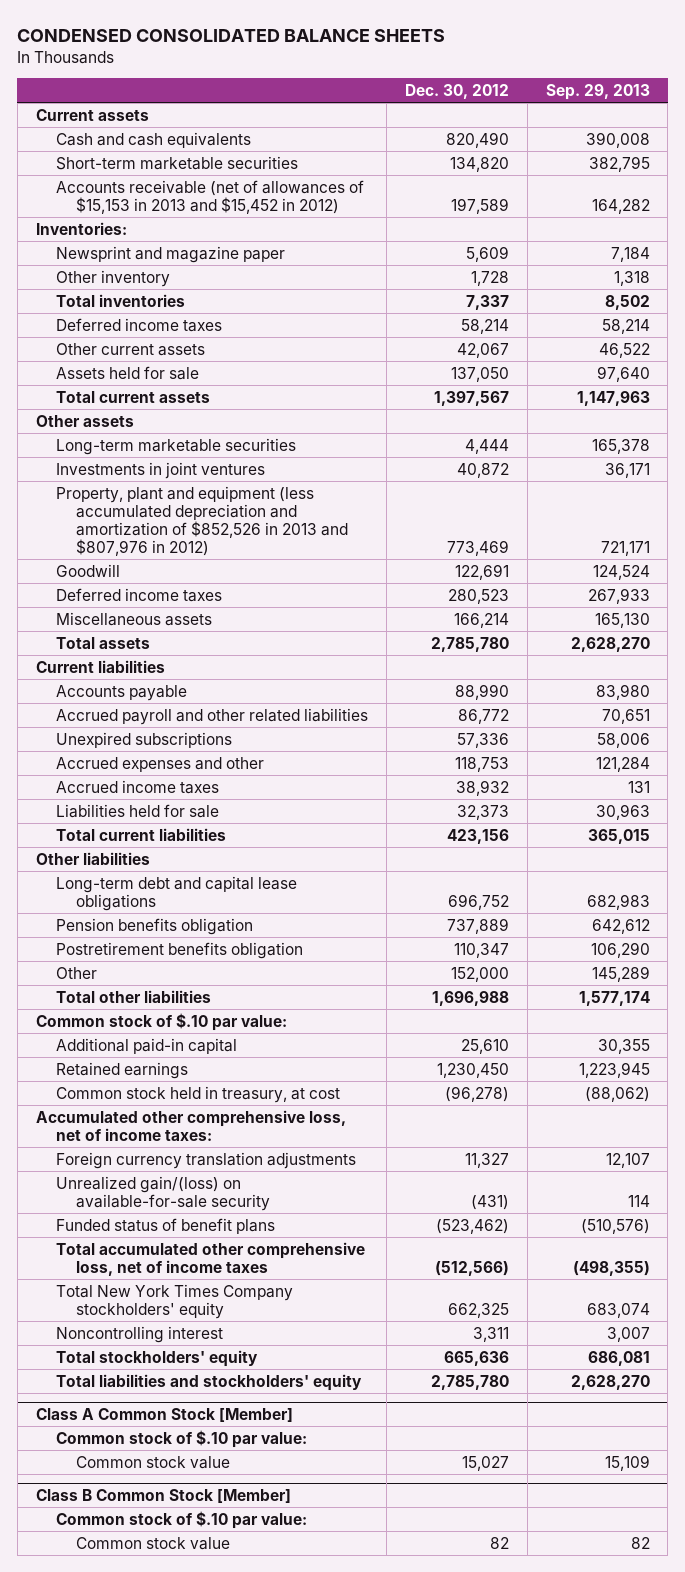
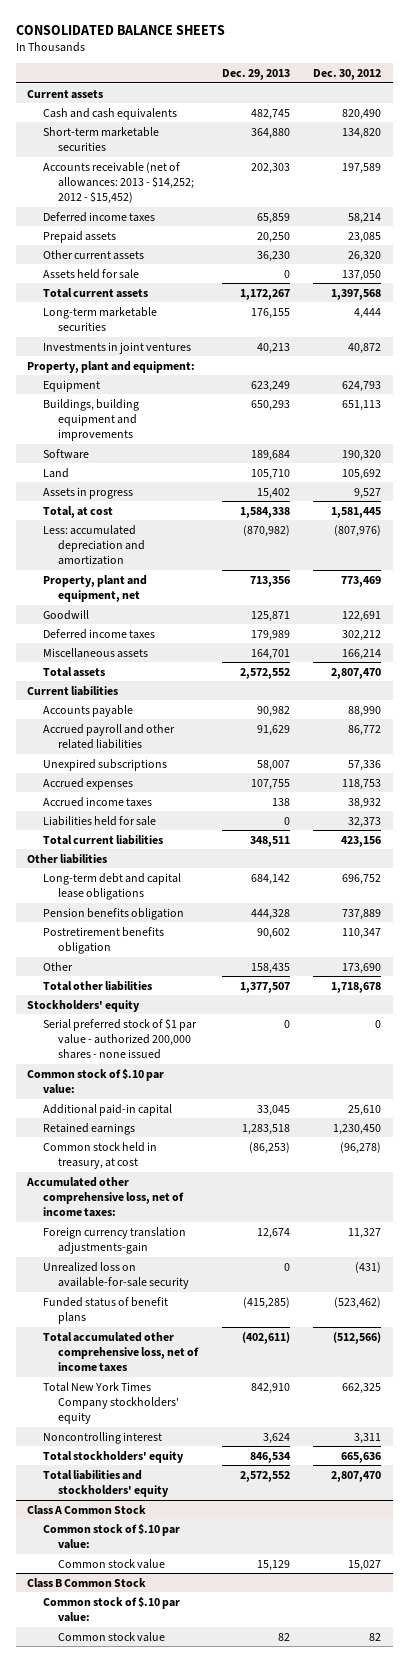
- CONDENSED CONSOLIDATED BALANCE SHEETS
+ CONSOLIDATED BALANCE SHEETS
- | Dec. 30, 2012 | Sep. 29, 2013
+ | Dec. 29, 2013 | Dec. 30, 2012
- Accounts receivable (net of allowances of $15,153 in 2013 and $15,452 in 2012) | 197,589 | 164,282
- Inventories:
- Newsprint and magazine paper | 5,609 | 7,184
- Other inventory | 1,728 | 1,318
- Total inventories | 7,337 | 8,502
+ Accounts receivable (net of allowances: 2013 - $14,252; 2012 - $15,452) | 202,303 | 197,589
- Other current assets | 42,067 | 46,522
+ Prepaid assets | 20,250 | 23,085
+ Other current assets | 36,230 | 26,320
- Total current assets | 1,397,567 | 1,147,963
- Other assets
+ Total current assets | 1,172,267 | 1,397,568
- Property, plant and equipment (less accumulated depreciation and amortization of $852,526 in 2013 and $807,976 in 2012) | 773,469 | 721,171
+ Property, plant and equipment:
+ Equipment | 623,249 | 624,793
+ Buildings, building equipment and improvements | 650,293 | 651,113
+ Software | 189,684 | 190,320
+ Land | 105,710 | 105,692
+ Assets in progress | 15,402 | 9,527
+ Total, at cost | 1,584,338 | 1,581,445
+ Less: accumulated depreciation and amortization | (870,982) | (807,976)
+ Property, plant and equipment, net | 713,356 | 773,469
- Deferred income taxes | 280,523 | 267,933
+ Deferred income taxes | 179,989 | 302,212
- Total assets | 2,785,780 | 2,628,270
+ Total assets | 2,572,552 | 2,807,470
- Accrued expenses and other | 118,753 | 121,284
+ Accrued expenses | 107,755 | 118,753
- Other | 152,000 | 145,289
- Total other liabilities | 1,696,988 | 1,577,174
+ Other | 158,435 | 173,690
+ Total other liabilities | 1,377,507 | 1,718,678
+ Stockholders' equity
+ Serial preferred stock of $1 par value - authorized 200,000 shares - none issued | 0 | 0
- Foreign currency translation adjustments | 11,327 | 12,107
- Unrealized gain/(loss) on available-for-sale security | (431) | 114
+ Foreign currency translation adjustments-gain | 12,674 | 11,327
+ Unrealized loss on available-for-sale security | 0 | (431)
- Total liabilities and stockholders' equity | 2,785,780 | 2,628,270
- Class A Common Stock [Member]
+ Total liabilities and stockholders' equity | 2,572,552 | 2,807,470
+ Class A Common Stock
- Class B Common Stock [Member]
+ Class B Common Stock

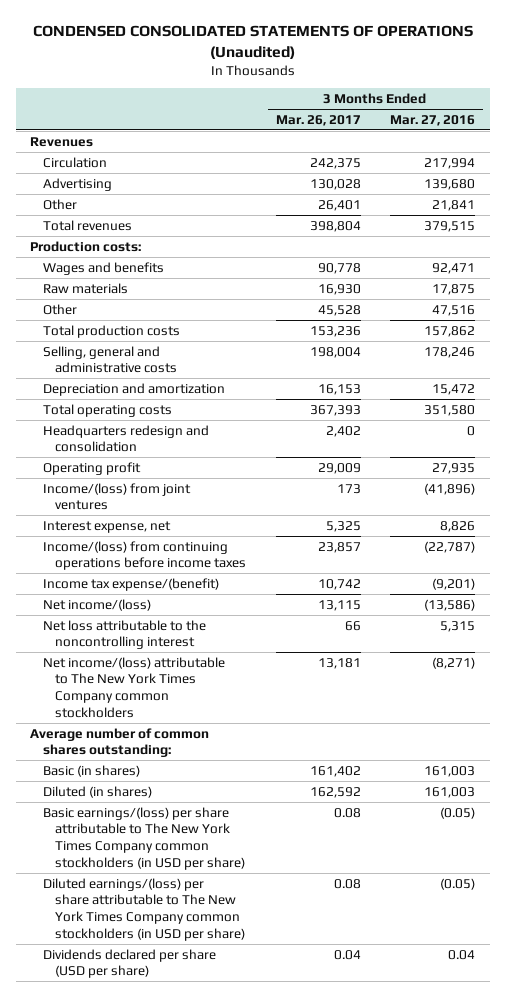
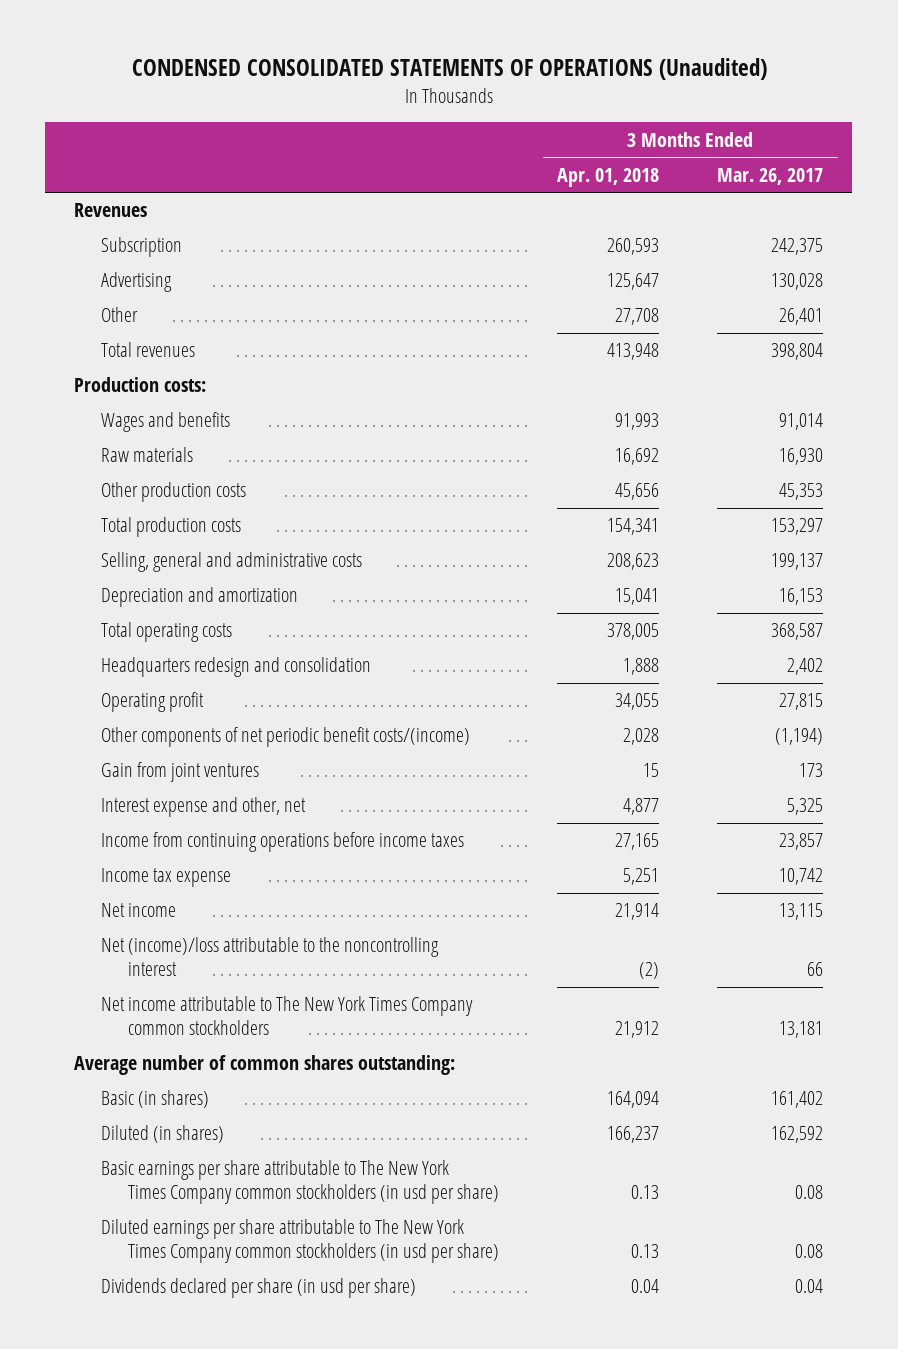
- | 3 Months Ended Mar. 26, 2017 | 3 Months Ended Mar. 27, 2016
+ | 3 Months Ended Apr. 01, 2018 | 3 Months Ended Mar. 26, 2017
- Circulation | 242,375 | 217,994
+ Subscription | 260,593 | 242,375
- Wages and benefits | 90,778 | 92,471
+ Wages and benefits | 91,993 | 91,014
- Other | 45,528 | 47,516
- Total production costs | 153,236 | 157,862
- Selling, general and administrative costs | 198,004 | 178,246
+ Other production costs | 45,656 | 45,353
+ Total production costs | 154,341 | 153,297
+ Selling, general and administrative costs | 208,623 | 199,137
- Total operating costs | 367,393 | 351,580
+ Total operating costs | 378,005 | 368,587
- Operating profit | 29,009 | 27,935
- Income/(loss) from joint ventures | 173 | (41,896)
- Interest expense, net | 5,325 | 8,826
- Income/(loss) from continuing operations before income taxes | 23,857 | (22,787)
- Income tax expense/(benefit) | 10,742 | (9,201)
- Net income/(loss) | 13,115 | (13,586)
- Net loss attributable to the noncontrolling interest | 66 | 5,315
- Net income/(loss) attributable to The New York Times Company common stockholders | 13,181 | (8,271)
+ Operating profit | 34,055 | 27,815
+ Other components of net periodic benefit costs/(income) | 2,028 | (1,194)
+ Gain from joint ventures | 15 | 173
+ Interest expense and other, net | 4,877 | 5,325
+ Income from continuing operations before income taxes | 27,165 | 23,857
+ Income tax expense | 5,251 | 10,742
+ Net income | 21,914 | 13,115
+ Net (income)/loss attributable to the noncontrolling interest | (2) | 66
+ Net income attributable to The New York Times Company common stockholders | 21,912 | 13,181
- Basic earnings/(loss) per share attributable to The New York Times Company common stockholders (in USD per share) | 0.08 | (0.05)
- Diluted earnings/(loss) per share attributable to The New York Times Company common stockholders (in USD per share) | 0.08 | (0.05)
- Dividends declared per share (USD per share) | 0.04 | 0.04
+ Basic earnings per share attributable to The New York Times Company common stockholders (in usd per share) | 0.13 | 0.08
+ Diluted earnings per share attributable to The New York Times Company common stockholders (in usd per share) | 0.13 | 0.08
+ Dividends declared per share (in usd per share) | 0.04 | 0.04

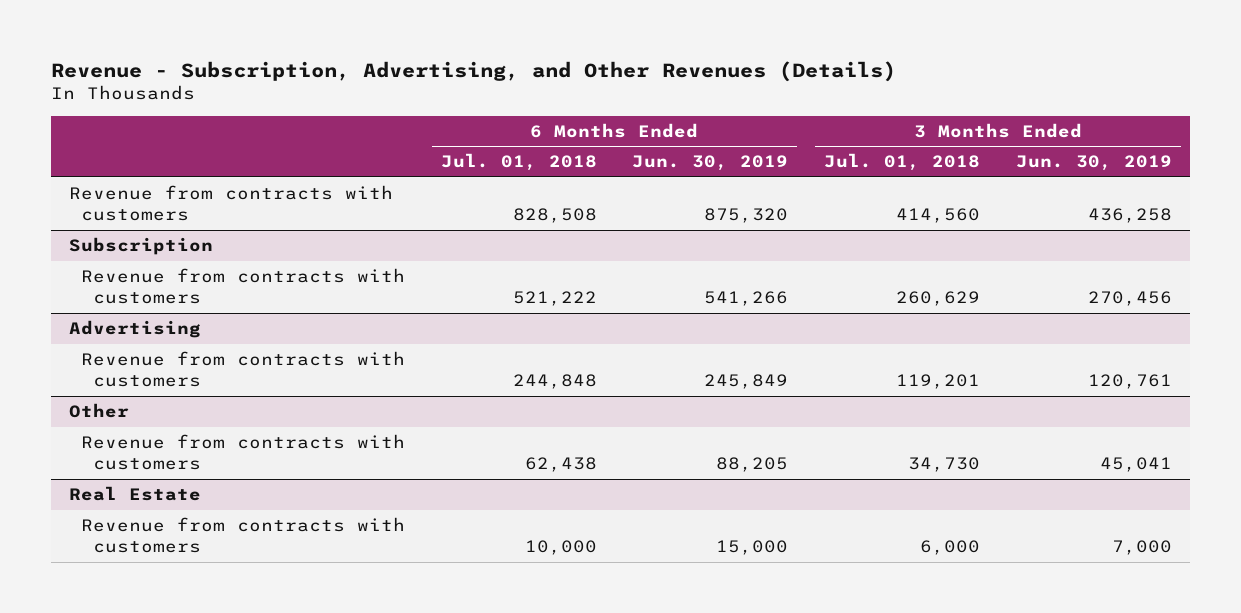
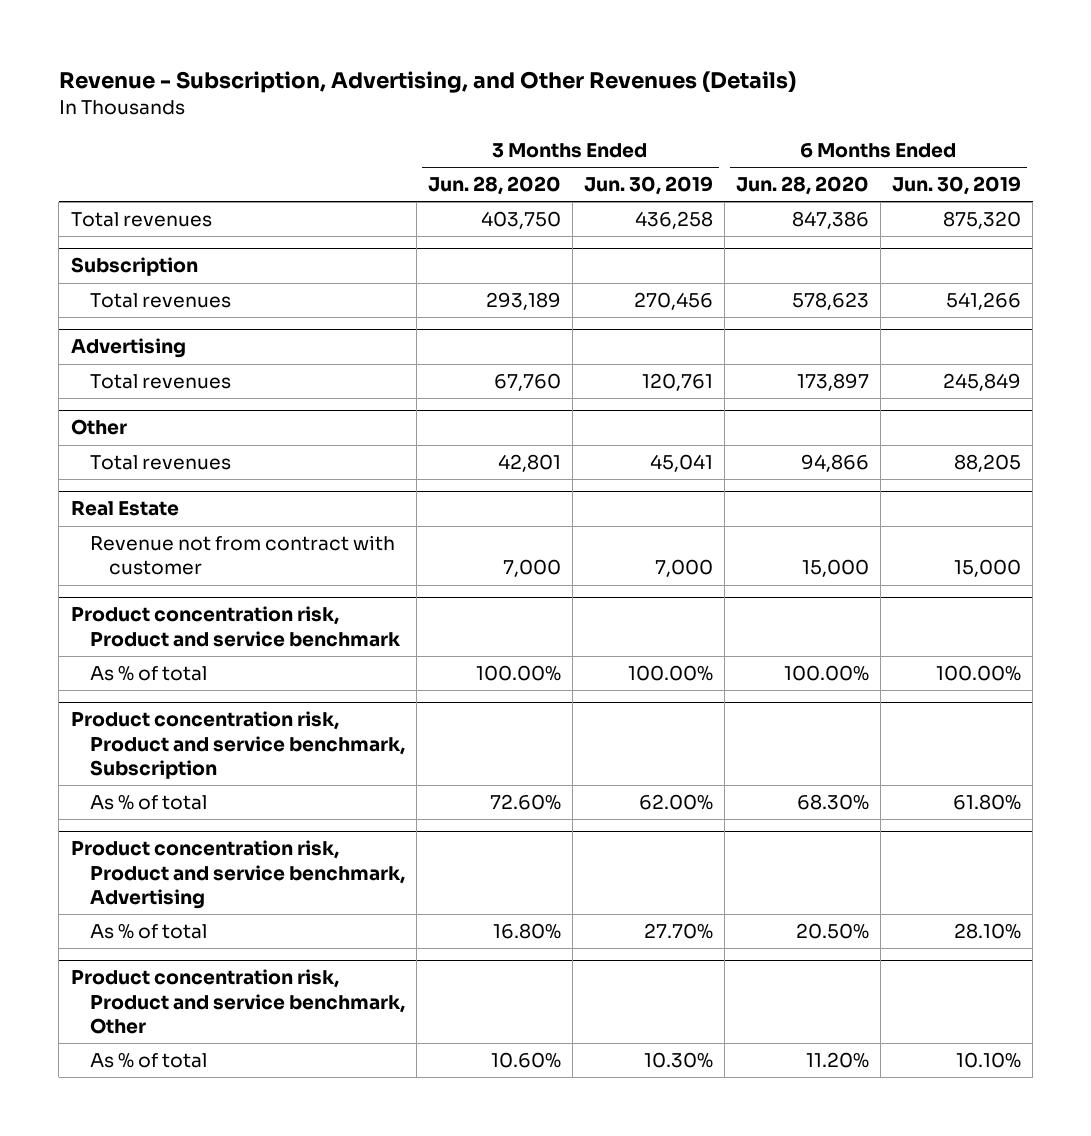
- | 6 Months Ended Jul. 01, 2018 | 6 Months Ended Jun. 30, 2019 | 3 Months Ended Jul. 01, 2018 | 3 Months Ended Jun. 30, 2019
+ | 3 Months Ended Jun. 28, 2020 | 3 Months Ended Jun. 30, 2019 | 6 Months Ended Jun. 28, 2020 | 6 Months Ended Jun. 30, 2019
- Revenue from contracts with customers | 828,508 | 875,320 | 414,560 | 436,258
+ Total revenues | 403,750 | 436,258 | 847,386 | 875,320
@ Subscription
- Revenue from contracts with customers | 521,222 | 541,266 | 260,629 | 270,456
+ Total revenues | 293,189 | 270,456 | 578,623 | 541,266
@ Advertising
- Revenue from contracts with customers | 244,848 | 245,849 | 119,201 | 120,761
+ Total revenues | 67,760 | 120,761 | 173,897 | 245,849
@ Other
- Revenue from contracts with customers | 62,438 | 88,205 | 34,730 | 45,041
+ Total revenues | 42,801 | 45,041 | 94,866 | 88,205
@ Real Estate
- Revenue from contracts with customers | 10,000 | 15,000 | 6,000 | 7,000
+ Revenue not from contract with customer | 7,000 | 7,000 | 15,000 | 15,000
+ Product concentration risk, Product and service benchmark
+ As % of total | 100.00% | 100.00% | 100.00% | 100.00%
+ Product concentration risk, Product and service benchmark, Subscription
+ As % of total | 72.60% | 62.00% | 68.30% | 61.80%
+ Product concentration risk, Product and service benchmark, Advertising
+ As % of total | 16.80% | 27.70% | 20.50% | 28.10%
+ Product concentration risk, Product and service benchmark, Other
+ As % of total | 10.60% | 10.30% | 11.20% | 10.10%

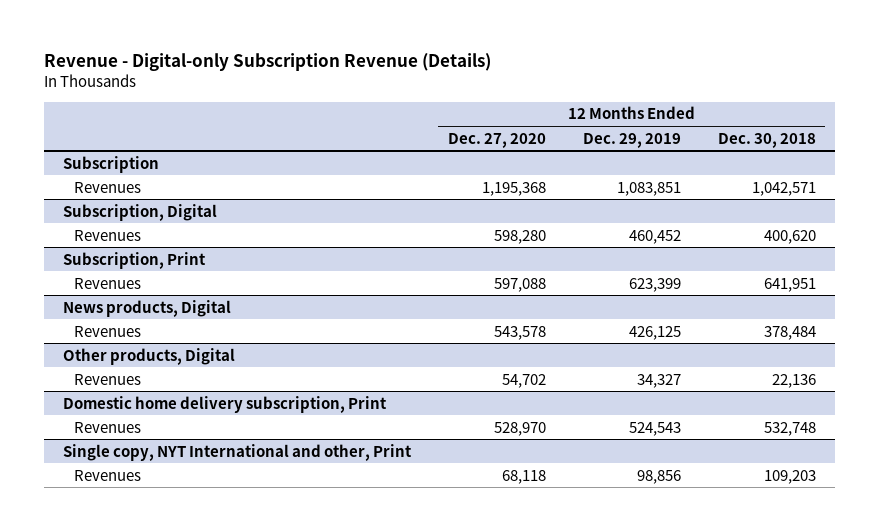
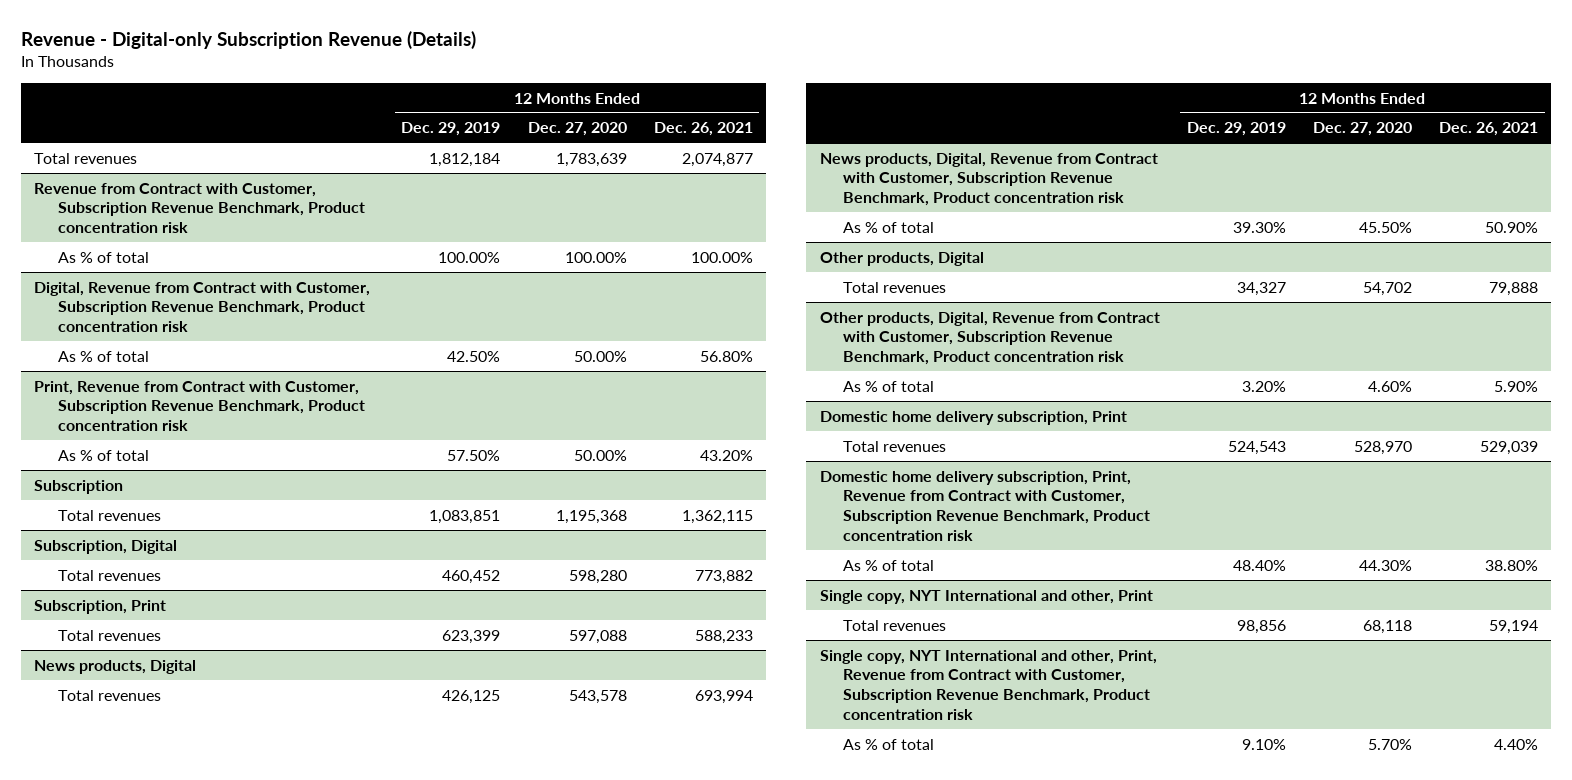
- | 12 Months Ended Dec. 27, 2020 | 12 Months Ended Dec. 29, 2019 | 12 Months Ended Dec. 30, 2018
+ | 12 Months Ended Dec. 29, 2019 | 12 Months Ended Dec. 27, 2020 | 12 Months Ended Dec. 26, 2021
+ Total revenues | 1,812,184 | 1,783,639 | 2,074,877
+ Revenue from Contract with Customer, Subscription Revenue Benchmark, Product concentration risk
+ As % of total | 100.00% | 100.00% | 100.00%
+ Digital, Revenue from Contract with Customer, Subscription Revenue Benchmark, Product concentration risk
+ As % of total | 42.50% | 50.00% | 56.80%
+ Print, Revenue from Contract with Customer, Subscription Revenue Benchmark, Product concentration risk
+ As % of total | 57.50% | 50.00% | 43.20%
@ Subscription
- Revenues | 1,195,368 | 1,083,851 | 1,042,571
+ Total revenues | 1,083,851 | 1,195,368 | 1,362,115
@ Subscription, Digital
- Revenues | 598,280 | 460,452 | 400,620
+ Total revenues | 460,452 | 598,280 | 773,882
@ Subscription, Print
- Revenues | 597,088 | 623,399 | 641,951
+ Total revenues | 623,399 | 597,088 | 588,233
@ News products, Digital
- Revenues | 543,578 | 426,125 | 378,484
+ Total revenues | 426,125 | 543,578 | 693,994
+ News products, Digital, Revenue from Contract with Customer, Subscription Revenue Benchmark, Product concentration risk
+ As % of total | 39.30% | 45.50% | 50.90%
@ Other products, Digital
- Revenues | 54,702 | 34,327 | 22,136
+ Total revenues | 34,327 | 54,702 | 79,888
+ Other products, Digital, Revenue from Contract with Customer, Subscription Revenue Benchmark, Product concentration risk
+ As % of total | 3.20% | 4.60% | 5.90%
@ Domestic home delivery subscription, Print
- Revenues | 528,970 | 524,543 | 532,748
+ Total revenues | 524,543 | 528,970 | 529,039
+ Domestic home delivery subscription, Print, Revenue from Contract with Customer, Subscription Revenue Benchmark, Product concentration risk
+ As % of total | 48.40% | 44.30% | 38.80%
@ Single copy, NYT International and other, Print
- Revenues | 68,118 | 98,856 | 109,203
+ Total revenues | 98,856 | 68,118 | 59,194
+ Single copy, NYT International and other, Print, Revenue from Contract with Customer, Subscription Revenue Benchmark, Product concentration risk
+ As % of total | 9.10% | 5.70% | 4.40%

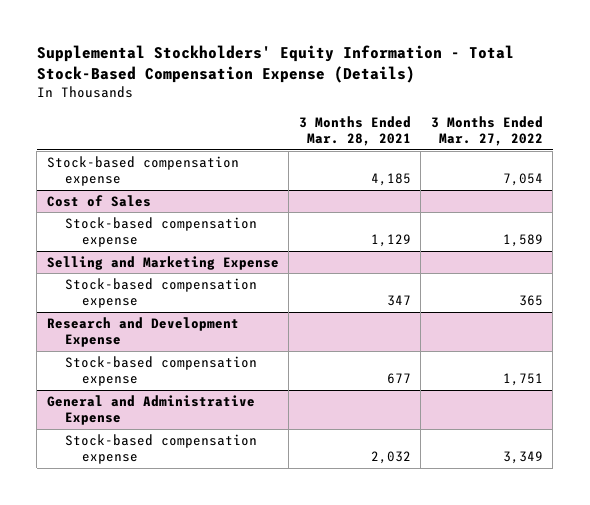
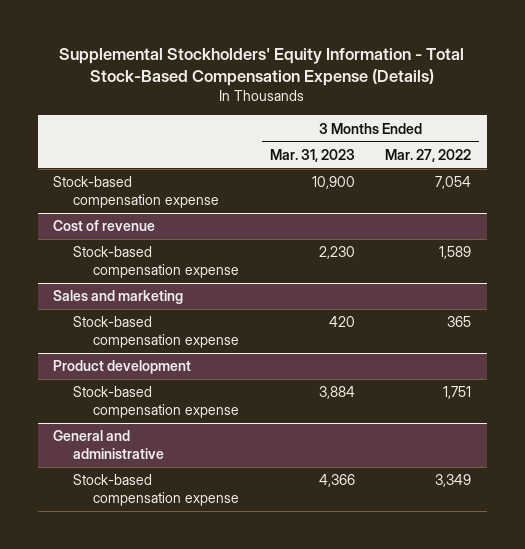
- | 3 Months Ended Mar. 28, 2021 | 3 Months Ended Mar. 27, 2022
+ | 3 Months Ended Mar. 31, 2023 | 3 Months Ended Mar. 27, 2022
- Cost of Sales
+ Cost of revenue
- Selling and Marketing Expense
+ Sales and marketing
- Research and Development Expense
+ Product development
- General and Administrative Expense
+ General and administrative

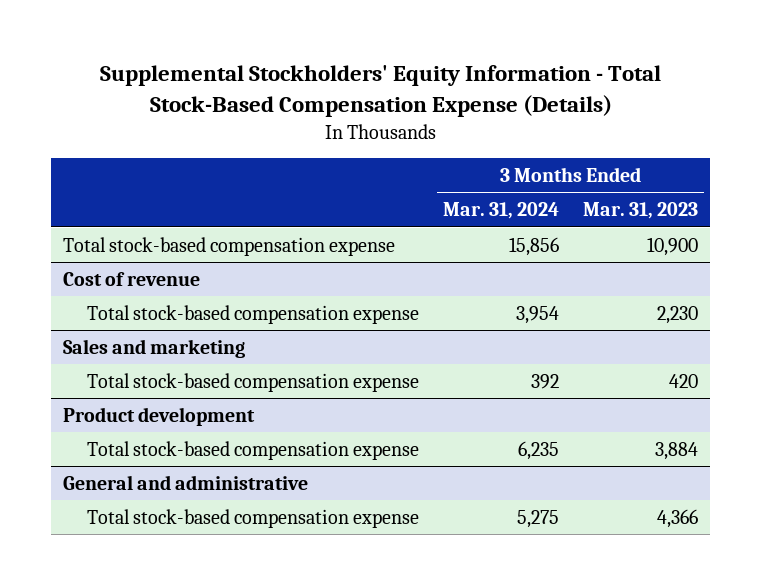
- | 3 Months Ended Mar. 31, 2023 | 3 Months Ended Mar. 27, 2022
+ | 3 Months Ended Mar. 31, 2024 | 3 Months Ended Mar. 31, 2023
- Stock-based compensation expense | 10,900 | 7,054
+ Total stock-based compensation expense | 15,856 | 10,900
@ Cost of revenue
- Stock-based compensation expense | 2,230 | 1,589
+ Total stock-based compensation expense | 3,954 | 2,230
@ Sales and marketing
- Stock-based compensation expense | 420 | 365
+ Total stock-based compensation expense | 392 | 420
@ Product development
- Stock-based compensation expense | 3,884 | 1,751
+ Total stock-based compensation expense | 6,235 | 3,884
@ General and administrative
- Stock-based compensation expense | 4,366 | 3,349
+ Total stock-based compensation expense | 5,275 | 4,366

